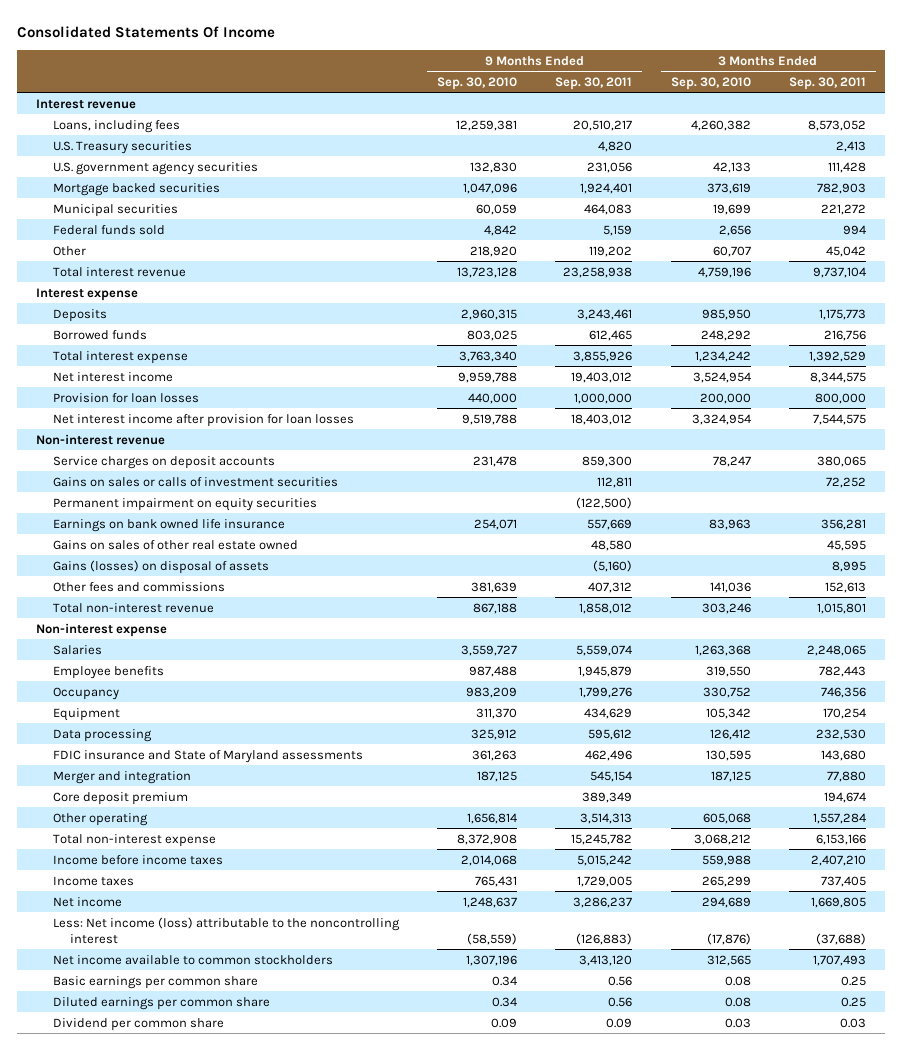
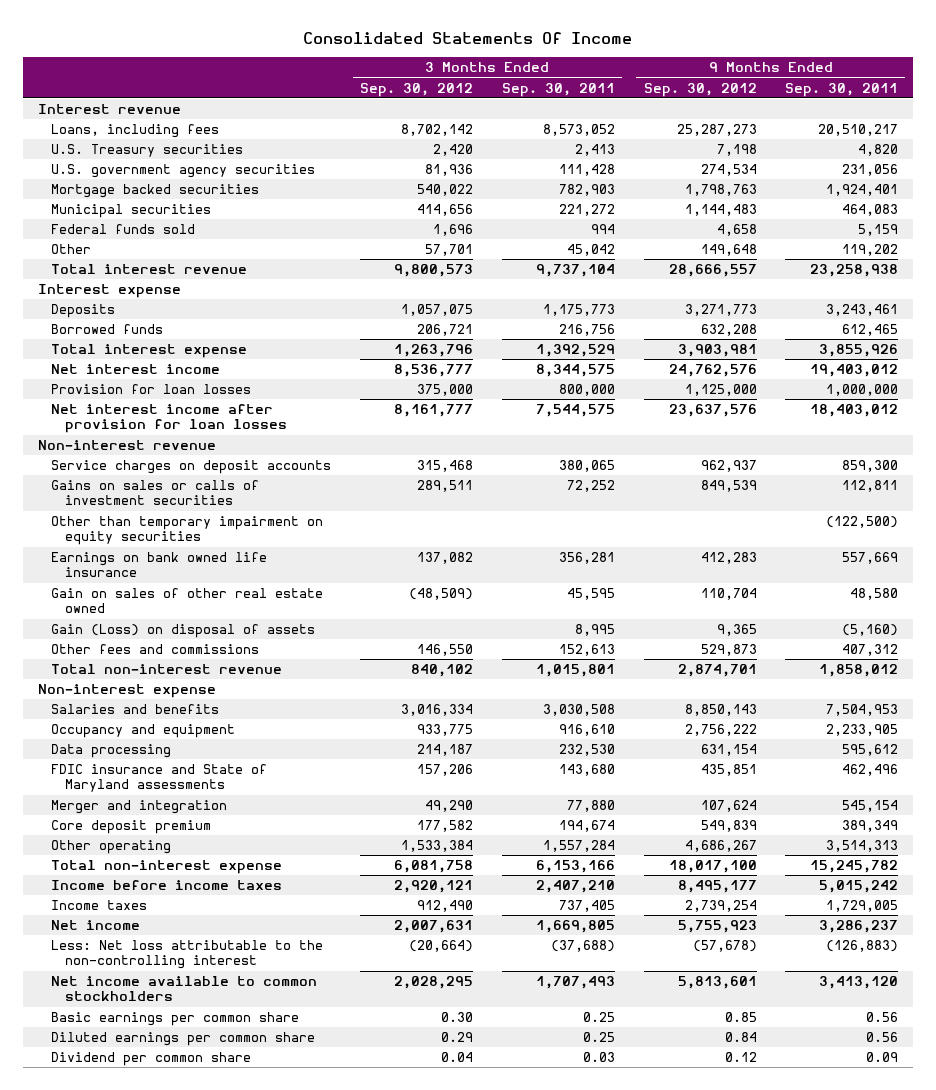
- | 9 Months Ended Sep. 30, 2010 | 9 Months Ended Sep. 30, 2011 | 3 Months Ended Sep. 30, 2010 | 3 Months Ended Sep. 30, 2011
+ | 3 Months Ended Sep. 30, 2012 | 3 Months Ended Sep. 30, 2011 | 9 Months Ended Sep. 30, 2012 | 9 Months Ended Sep. 30, 2011
- Permanent impairment on equity securities | | (122,500) | |
+ Other than temporary impairment on equity securities | | | | (122,500)
- Gains on sales of other real estate owned | | 48,580 | | 45,595
- Gains (losses) on disposal of assets | | (5,160) | | 8,995
+ Gain on sales of other real estate owned | (48,509) | 45,595 | 110,704 | 48,580
+ Gain (Loss) on disposal of assets | | 8,995 | 9,365 | (5,160)
- Salaries | 3,559,727 | 5,559,074 | 1,263,368 | 2,248,065
- Employee benefits | 987,488 | 1,945,879 | 319,550 | 782,443
- Occupancy | 983,209 | 1,799,276 | 330,752 | 746,356
- Equipment | 311,370 | 434,629 | 105,342 | 170,254
+ Salaries and benefits | 3,016,334 | 3,030,508 | 8,850,143 | 7,504,953
+ Occupancy and equipment | 933,775 | 916,610 | 2,756,222 | 2,233,905
- Less: Net income (loss) attributable to the noncontrolling interest | (58,559) | (126,883) | (17,876) | (37,688)
+ Less: Net loss attributable to the non-controlling interest | (20,664) | (37,688) | (57,678) | (126,883)

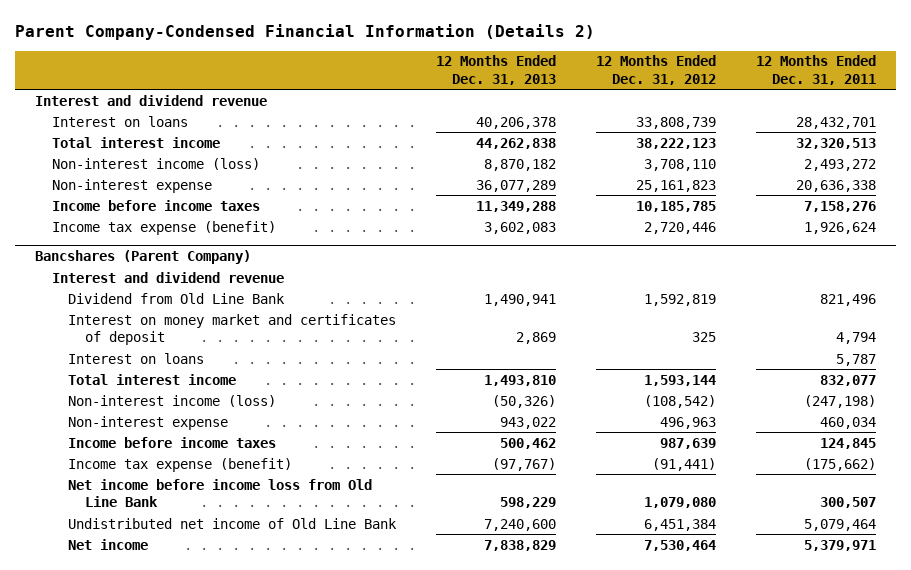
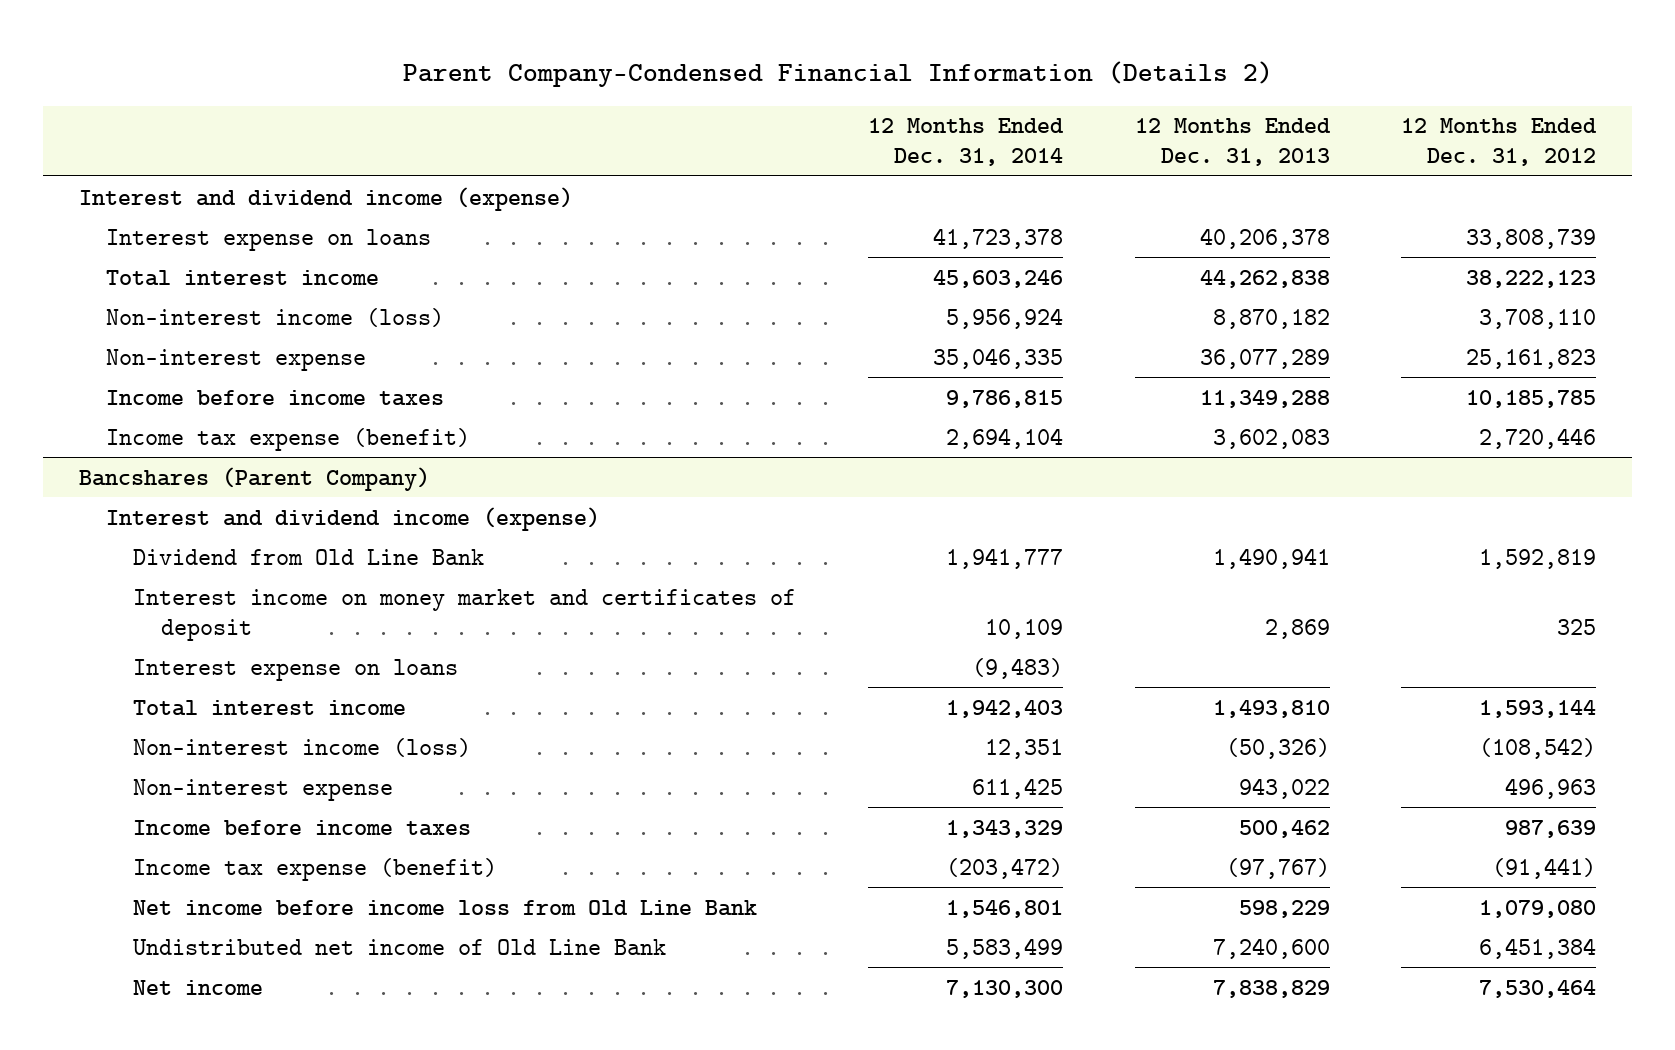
- | 12 Months Ended Dec. 31, 2013 | 12 Months Ended Dec. 31, 2012 | 12 Months Ended Dec. 31, 2011
+ | 12 Months Ended Dec. 31, 2014 | 12 Months Ended Dec. 31, 2013 | 12 Months Ended Dec. 31, 2012
- Interest and dividend revenue
- Interest on loans | 40,206,378 | 33,808,739 | 28,432,701
+ Interest and dividend income (expense)
+ Interest expense on loans | 41,723,378 | 40,206,378 | 33,808,739
@ Bancshares (Parent Company)
- Interest and dividend revenue
+ Interest and dividend income (expense)
- Interest on money market and certificates of deposit | 2,869 | 325 | 4,794
- Interest on loans | | | 5,787
+ Interest income on money market and certificates of deposit | 10,109 | 2,869 | 325
+ Interest expense on loans | (9,483) | |

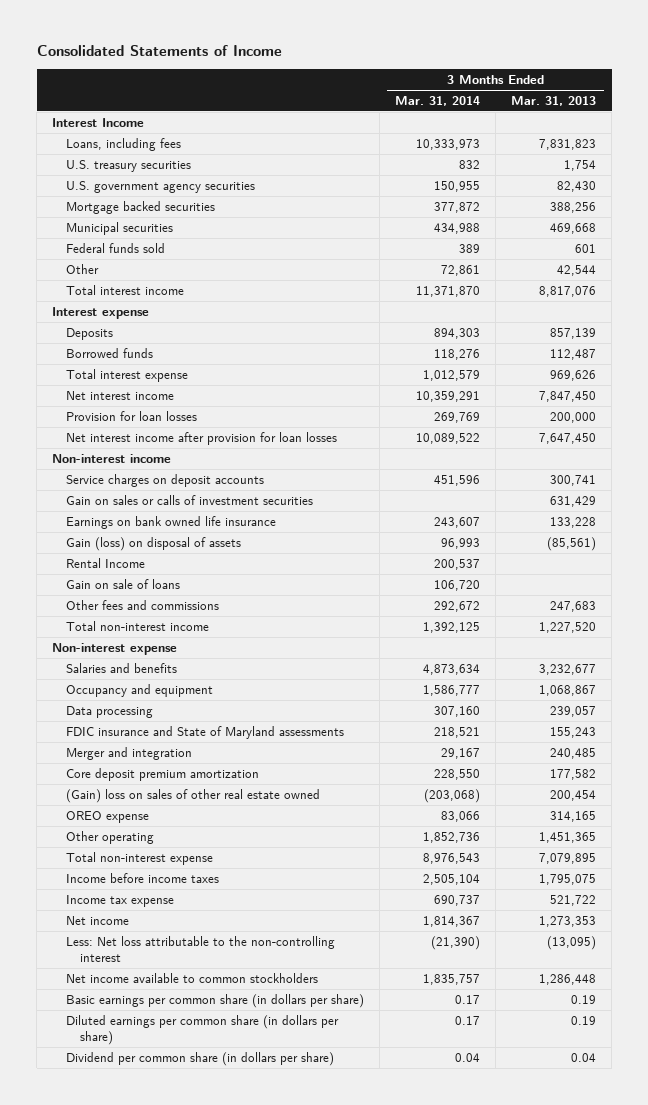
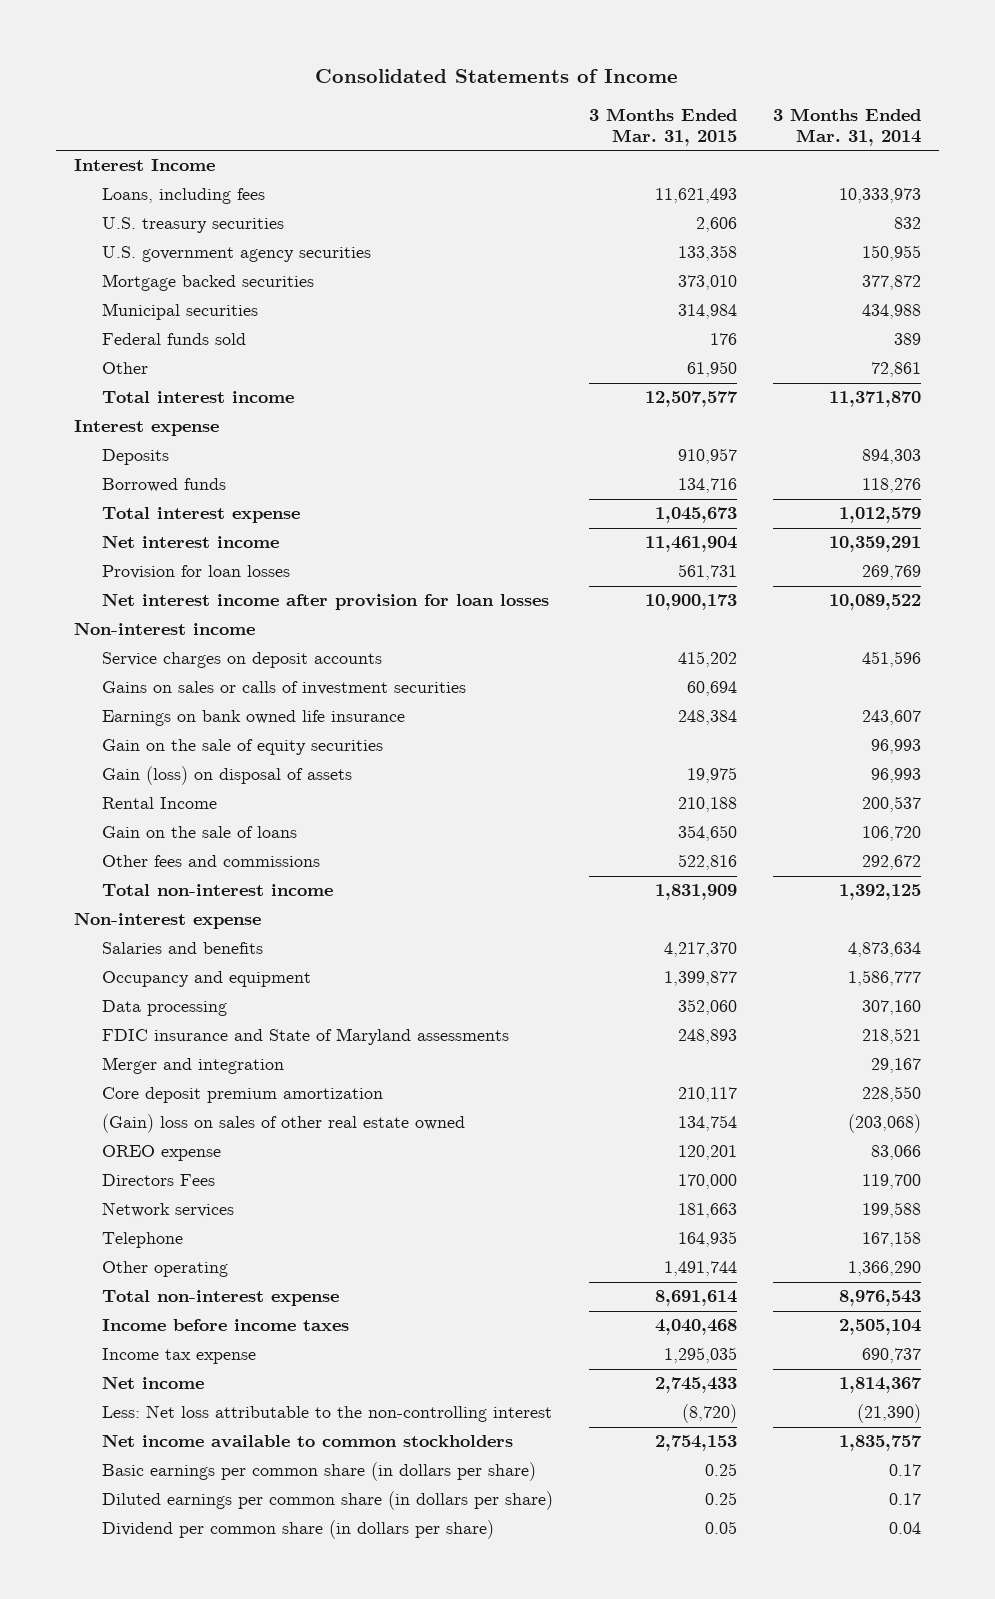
- | 3 Months Ended Mar. 31, 2014 | 3 Months Ended Mar. 31, 2013
+ | 3 Months Ended Mar. 31, 2015 | 3 Months Ended Mar. 31, 2014
- Gain on sales or calls of investment securities | | 631,429
+ Gains on sales or calls of investment securities | 60,694 |
+ Gain on the sale of equity securities | | 96,993
- Gain on sale of loans | 106,720 |
+ Gain on the sale of loans | 354,650 | 106,720
- Other operating | 1,852,736 | 1,451,365
+ Directors Fees | 170,000 | 119,700
+ Network services | 181,663 | 199,588
+ Telephone | 164,935 | 167,158
+ Other operating | 1,491,744 | 1,366,290

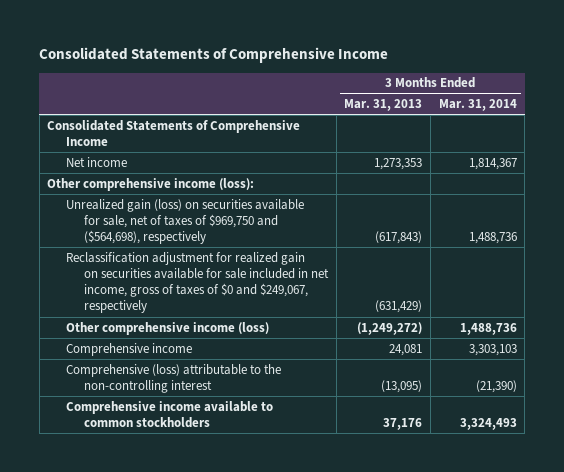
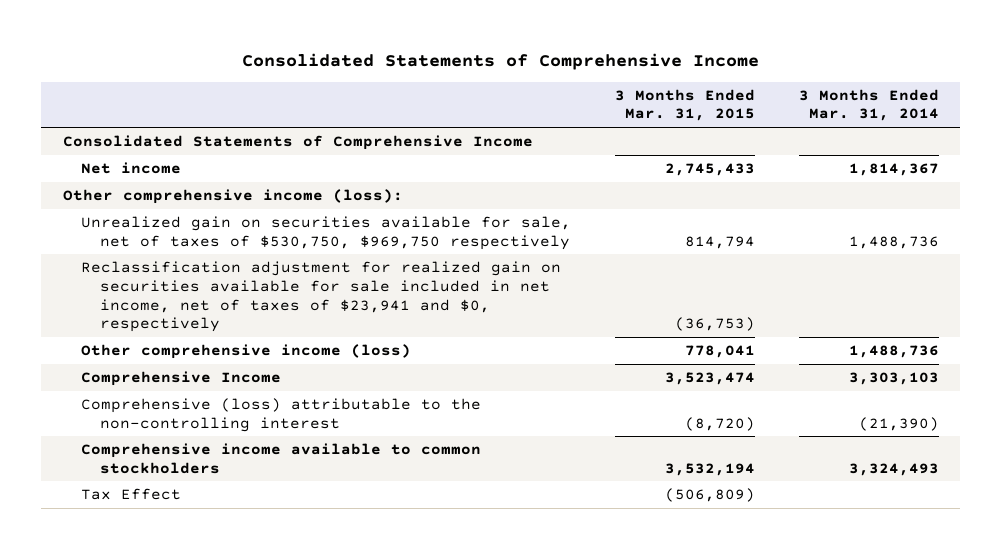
- | 3 Months Ended Mar. 31, 2013 | 3 Months Ended Mar. 31, 2014
+ | 3 Months Ended Mar. 31, 2015 | 3 Months Ended Mar. 31, 2014
- Unrealized gain (loss) on securities available for sale, net of taxes of $969,750 and ($564,698), respectively | (617,843) | 1,488,736
- Reclassification adjustment for realized gain on securities available for sale included in net income, gross of taxes of $0 and $249,067, respectively | (631,429) |
+ Unrealized gain on securities available for sale, net of taxes of $530,750, $969,750 respectively | 814,794 | 1,488,736
+ Reclassification adjustment for realized gain on securities available for sale included in net income, net of taxes of $23,941 and $0, respectively | (36,753) |
- Comprehensive income | 24,081 | 3,303,103
+ Comprehensive Income | 3,523,474 | 3,303,103
+ Tax Effect | (506,809) |

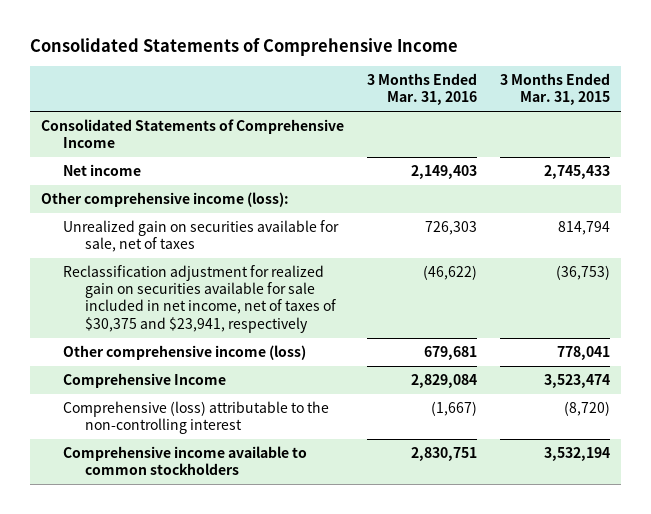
- | 3 Months Ended Mar. 31, 2015 | 3 Months Ended Mar. 31, 2014
+ | 3 Months Ended Mar. 31, 2016 | 3 Months Ended Mar. 31, 2015
- Unrealized gain on securities available for sale, net of taxes of $530,750, $969,750 respectively | 814,794 | 1,488,736
- Reclassification adjustment for realized gain on securities available for sale included in net income, net of taxes of $23,941 and $0, respectively | (36,753) |
+ Unrealized gain on securities available for sale, net of taxes | 726,303 | 814,794
+ Reclassification adjustment for realized gain on securities available for sale included in net income, net of taxes of $30,375 and $23,941, respectively | (46,622) | (36,753)
- Tax Effect | (506,809) |

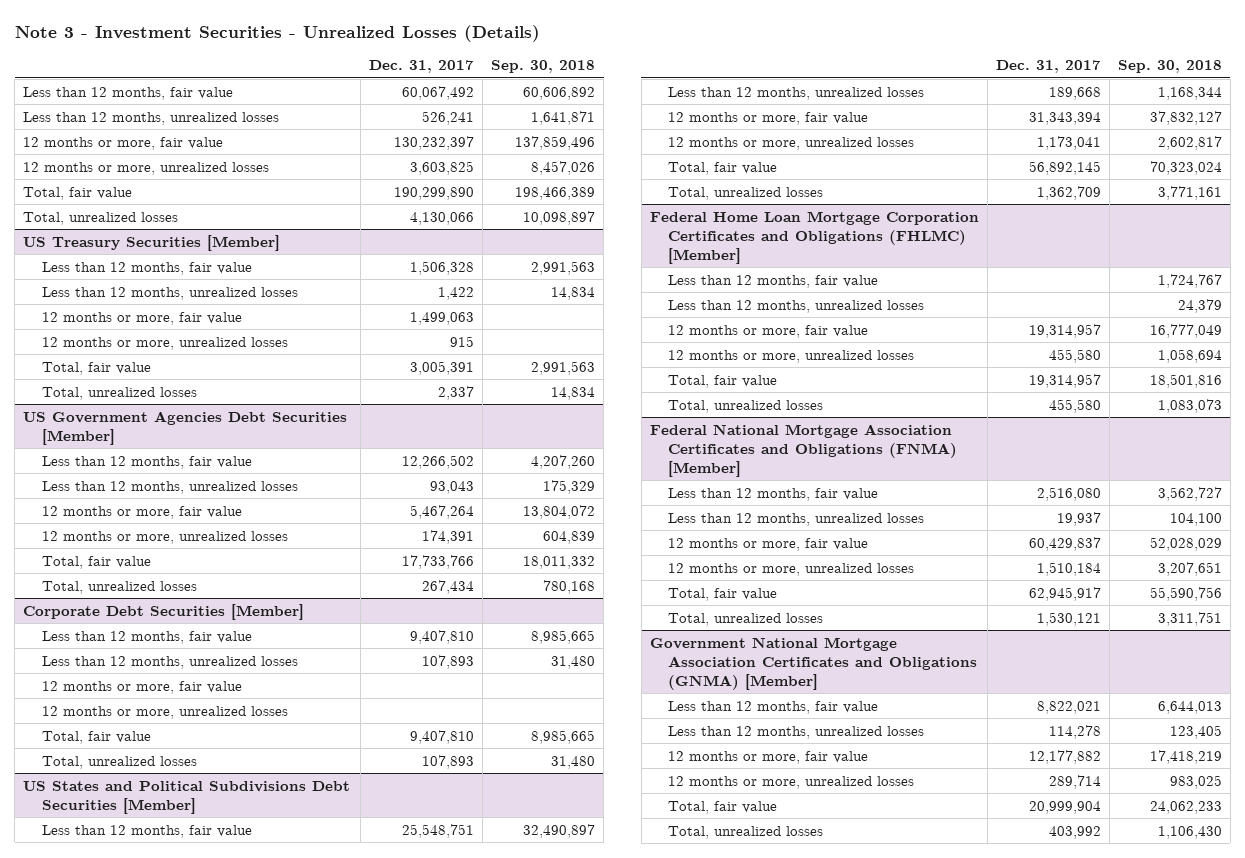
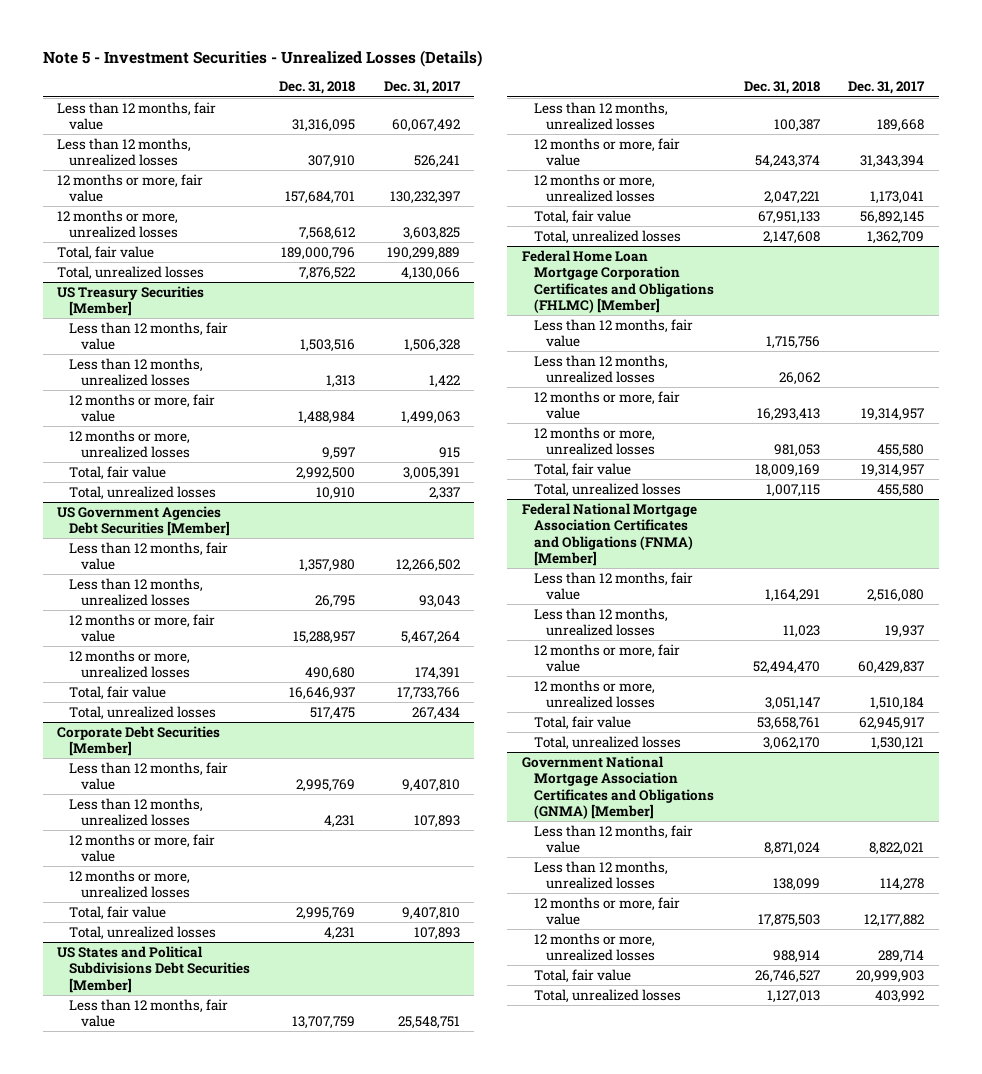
- Note 3 - Investment Securities - Unrealized Losses (Details)
+ Note 5 - Investment Securities - Unrealized Losses (Details)
- | Dec. 31, 2017 | Sep. 30, 2018
+ | Dec. 31, 2018 | Dec. 31, 2017
- Total, fair value | 190,299,890 | 198,466,389
+ Total, fair value | 189,000,796 | 190,299,889
@ Government National Mortgage Association Certificates and Obligations (GNMA) [Member]
- Total, fair value | 20,999,904 | 24,062,233
+ Total, fair value | 26,746,527 | 20,999,903

